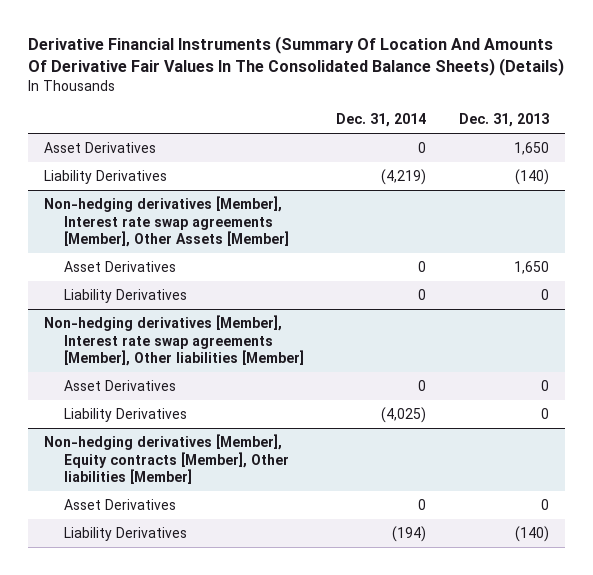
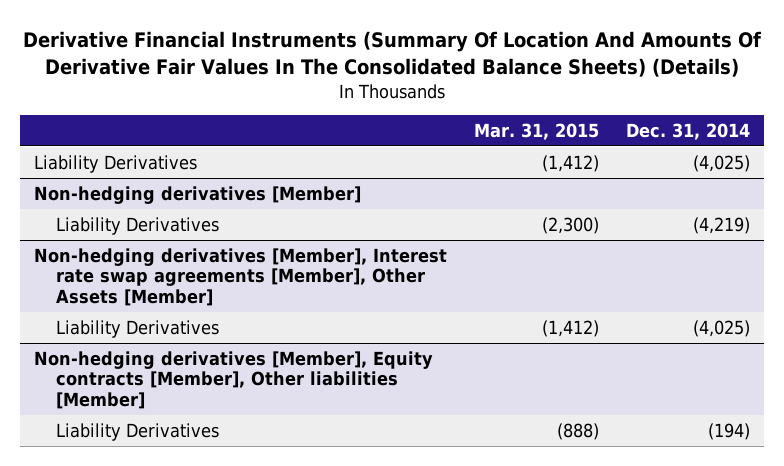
- | Dec. 31, 2014 | Dec. 31, 2013
+ | Mar. 31, 2015 | Dec. 31, 2014
- Asset Derivatives | 0 | 1,650
+ Liability Derivatives | (1,412) | (4,025)
+ Non-hedging derivatives [Member]
@ Non-hedging derivatives [Member], Interest rate swap agreements [Member], Other Assets [Member]
- Asset Derivatives | 0 | 1,650
- Liability Derivatives | 0 | 0
- Non-hedging derivatives [Member], Interest rate swap agreements [Member], Other liabilities [Member]
- Asset Derivatives | 0 | 0
@ Non-hedging derivatives [Member], Equity contracts [Member], Other liabilities [Member]
- Asset Derivatives | 0 | 0

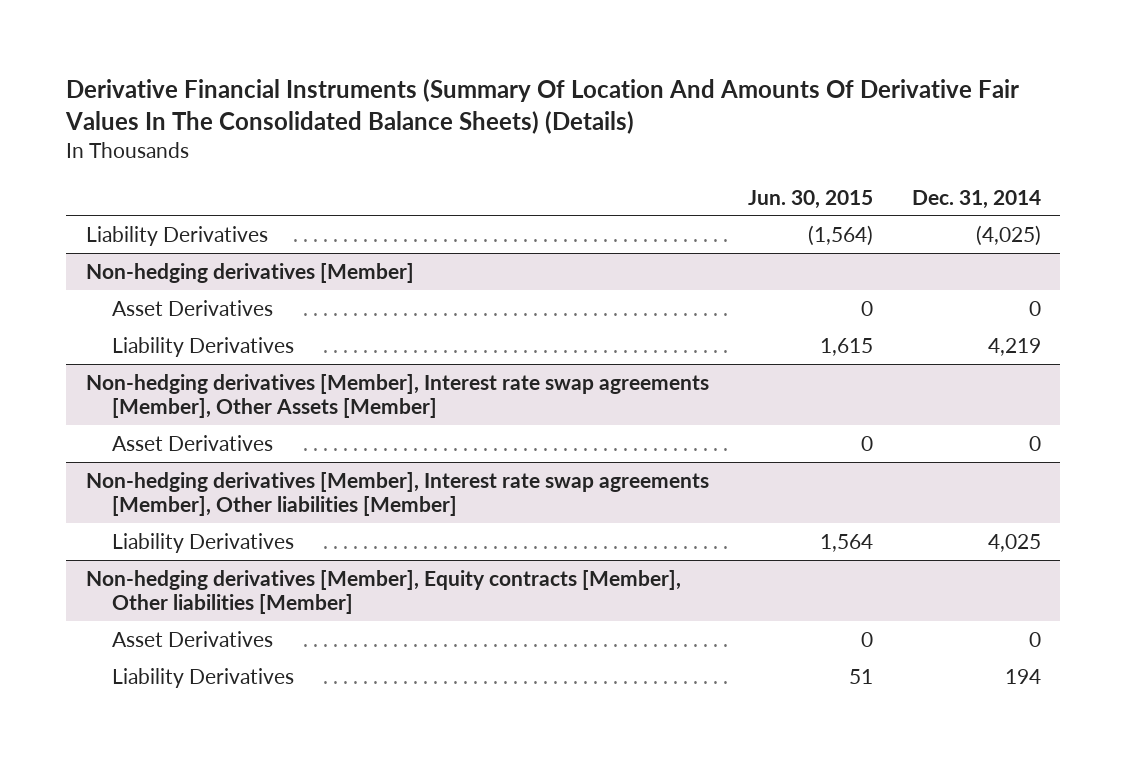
- | Mar. 31, 2015 | Dec. 31, 2014
+ | Jun. 30, 2015 | Dec. 31, 2014
@ Non-hedging derivatives [Member]
- Liability Derivatives | (2,300) | (4,219)
+ Asset Derivatives | 0 | 0
+ Liability Derivatives | 1,615 | 4,219
@ Non-hedging derivatives [Member], Interest rate swap agreements [Member], Other Assets [Member]
- Liability Derivatives | (1,412) | (4,025)
+ Asset Derivatives | 0 | 0
+ Non-hedging derivatives [Member], Interest rate swap agreements [Member], Other liabilities [Member]
+ Liability Derivatives | 1,564 | 4,025
@ Non-hedging derivatives [Member], Equity contracts [Member], Other liabilities [Member]
- Liability Derivatives | (888) | (194)
+ Asset Derivatives | 0 | 0
+ Liability Derivatives | 51 | 194

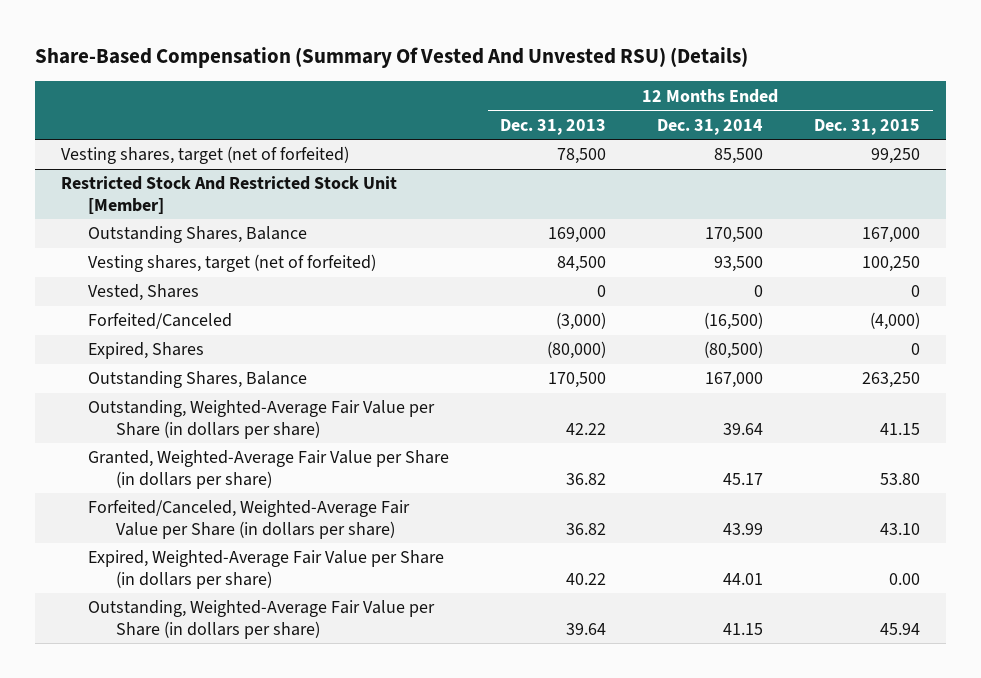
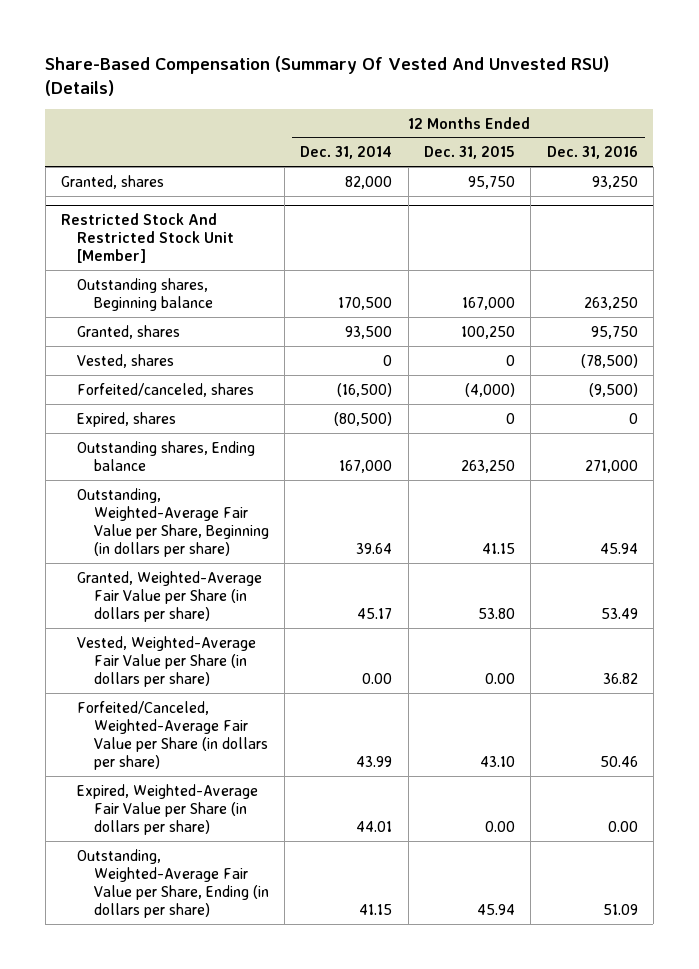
- | 12 Months Ended Dec. 31, 2013 | 12 Months Ended Dec. 31, 2014 | 12 Months Ended Dec. 31, 2015
+ | 12 Months Ended Dec. 31, 2014 | 12 Months Ended Dec. 31, 2015 | 12 Months Ended Dec. 31, 2016
- Vesting shares, target (net of forfeited) | 78,500 | 85,500 | 99,250
+ Granted, shares | 82,000 | 95,750 | 93,250
@ Restricted Stock And Restricted Stock Unit [Member]
- Outstanding Shares, Balance | 169,000 | 170,500 | 167,000
- Vesting shares, target (net of forfeited) | 84,500 | 93,500 | 100,250
- Vested, Shares | 0 | 0 | 0
- Forfeited/Canceled | (3,000) | (16,500) | (4,000)
- Expired, Shares | (80,000) | (80,500) | 0
- Outstanding Shares, Balance | 170,500 | 167,000 | 263,250
- Outstanding, Weighted-Average Fair Value per Share (in dollars per share) | 42.22 | 39.64 | 41.15
+ Outstanding shares, Beginning balance | 170,500 | 167,000 | 263,250
+ Granted, shares | 93,500 | 100,250 | 95,750
+ Vested, shares | 0 | 0 | (78,500)
+ Forfeited/canceled, shares | (16,500) | (4,000) | (9,500)
+ Expired, shares | (80,500) | 0 | 0
+ Outstanding shares, Ending balance | 167,000 | 263,250 | 271,000
+ Outstanding, Weighted-Average Fair Value per Share, Beginning (in dollars per share) | 39.64 | 41.15 | 45.94
+ Vested, Weighted-Average Fair Value per Share (in dollars per share) | 0.00 | 0.00 | 36.82
- Outstanding, Weighted-Average Fair Value per Share (in dollars per share) | 39.64 | 41.15 | 45.94
+ Outstanding, Weighted-Average Fair Value per Share, Ending (in dollars per share) | 41.15 | 45.94 | 51.09

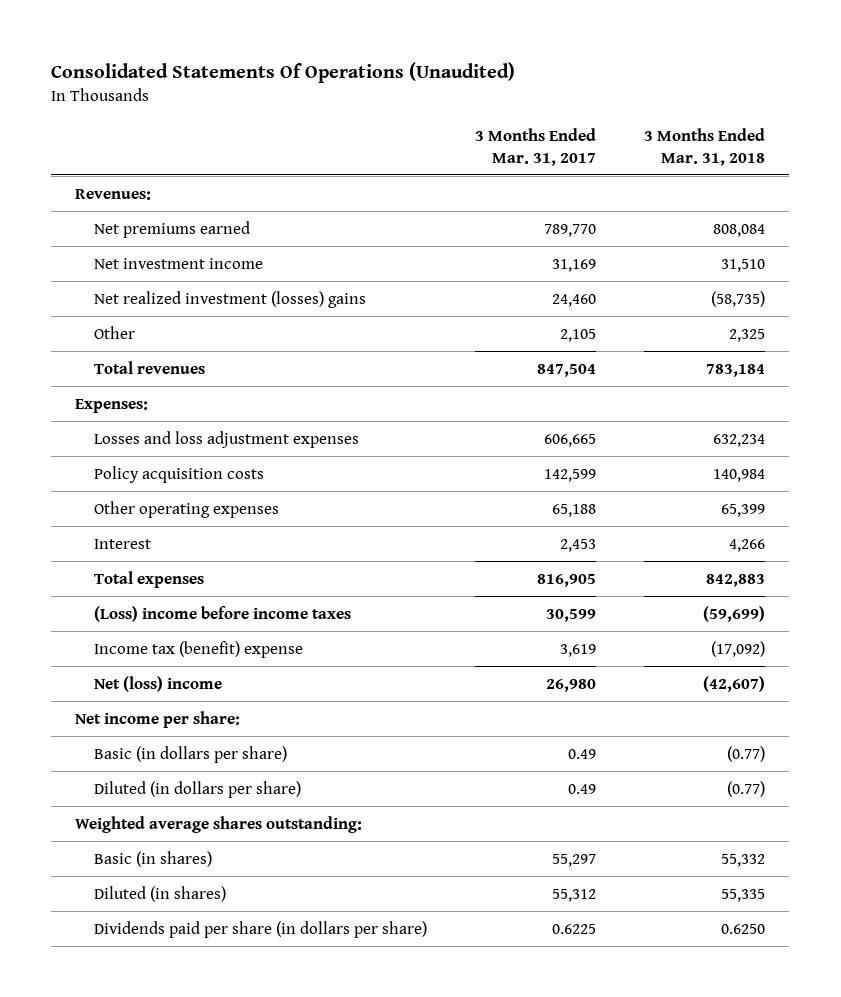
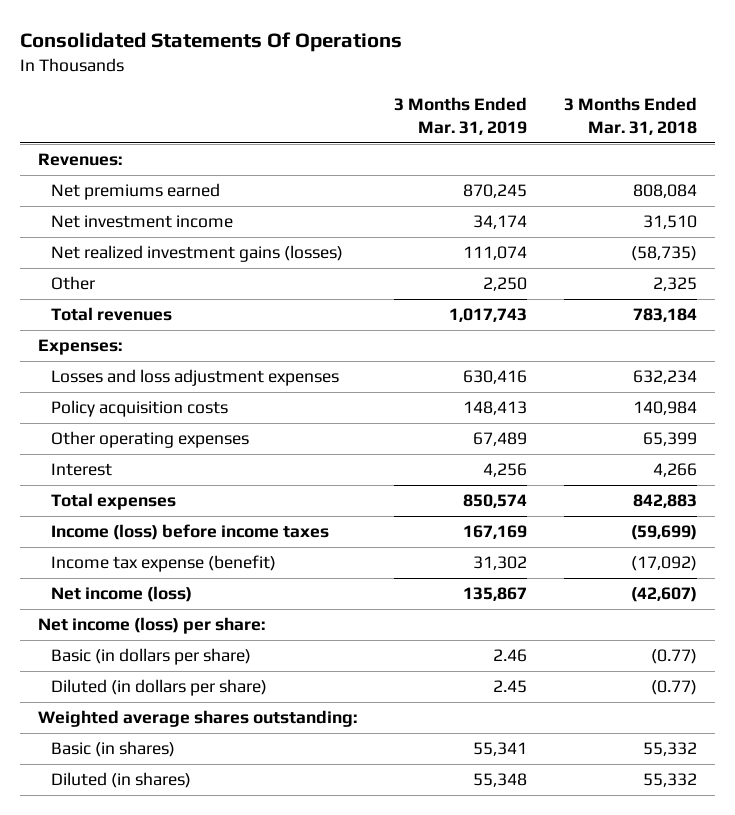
- Consolidated Statements Of Operations (Unaudited)
+ Consolidated Statements Of Operations
- | 3 Months Ended Mar. 31, 2017 | 3 Months Ended Mar. 31, 2018
+ | 3 Months Ended Mar. 31, 2019 | 3 Months Ended Mar. 31, 2018
- Net realized investment (losses) gains | 24,460 | (58,735)
+ Net realized investment gains (losses) | 111,074 | (58,735)
- (Loss) income before income taxes | 30,599 | (59,699)
- Income tax (benefit) expense | 3,619 | (17,092)
- Net (loss) income | 26,980 | (42,607)
- Net income per share:
+ Income (loss) before income taxes | 167,169 | (59,699)
+ Income tax expense (benefit) | 31,302 | (17,092)
+ Net income (loss) | 135,867 | (42,607)
+ Net income (loss) per share:
- Diluted (in shares) | 55,312 | 55,335
- Dividends paid per share (in dollars per share) | 0.6225 | 0.6250
+ Diluted (in shares) | 55,348 | 55,332

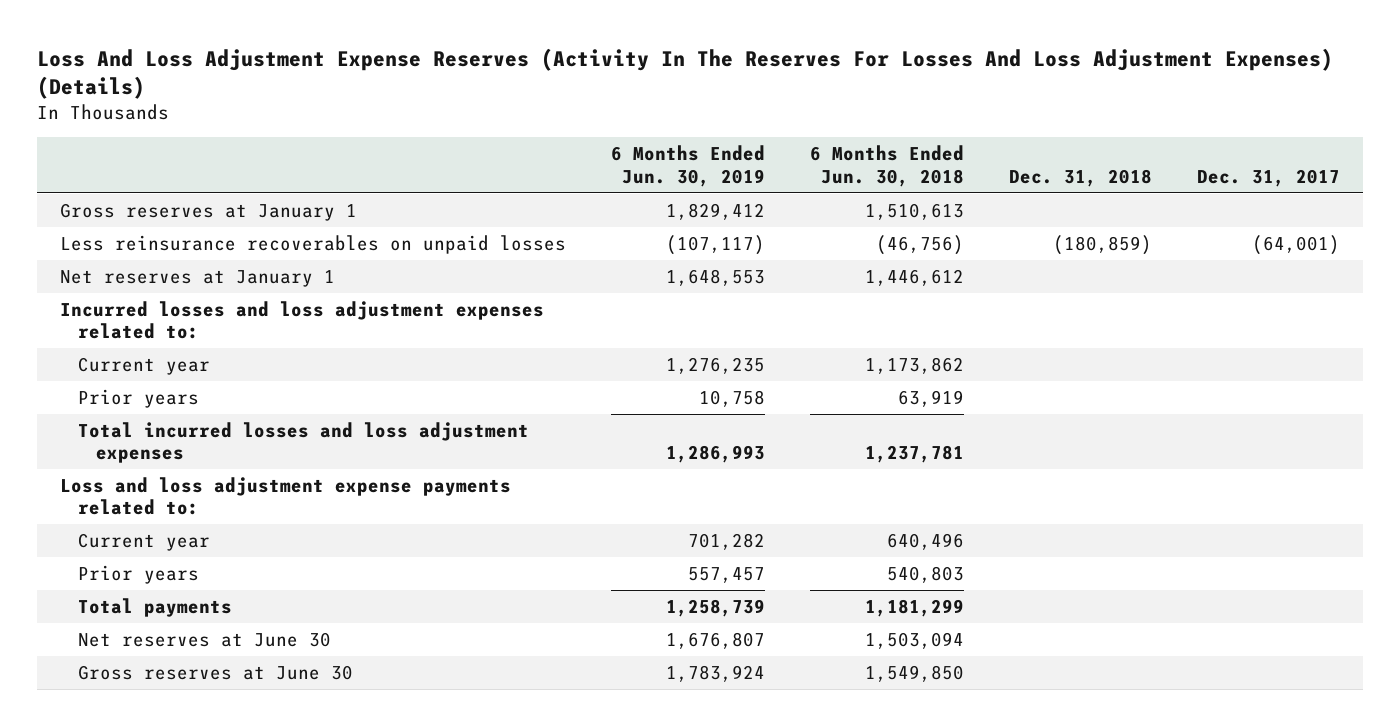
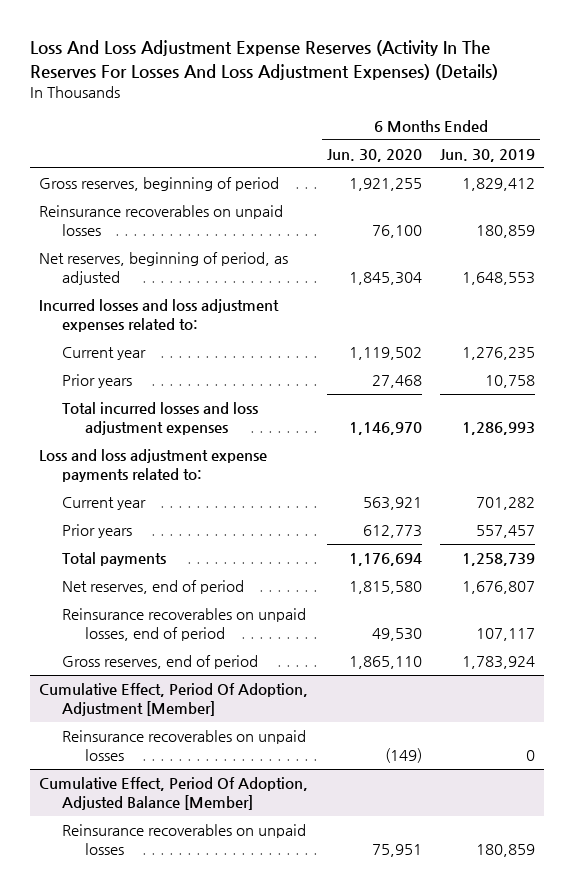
- | 6 Months Ended Jun. 30, 2019 | 6 Months Ended Jun. 30, 2018 | Dec. 31, 2018 | Dec. 31, 2017
+ | 6 Months Ended Jun. 30, 2020 | 6 Months Ended Jun. 30, 2019
- Gross reserves at January 1 | 1,829,412 | 1,510,613 | |
- Less reinsurance recoverables on unpaid losses | (107,117) | (46,756) | (180,859) | (64,001)
- Net reserves at January 1 | 1,648,553 | 1,446,612 | |
+ Gross reserves, beginning of period | 1,921,255 | 1,829,412
+ Reinsurance recoverables on unpaid losses | 76,100 | 180,859
+ Net reserves, beginning of period, as adjusted | 1,845,304 | 1,648,553
- Net reserves at June 30 | 1,676,807 | 1,503,094 | |
- Gross reserves at June 30 | 1,783,924 | 1,549,850 | |
+ Net reserves, end of period | 1,815,580 | 1,676,807
+ Reinsurance recoverables on unpaid losses, end of period | 49,530 | 107,117
+ Gross reserves, end of period | 1,865,110 | 1,783,924
+ Cumulative Effect, Period Of Adoption, Adjustment [Member]
+ Reinsurance recoverables on unpaid losses | (149) | 0
+ Cumulative Effect, Period Of Adoption, Adjusted Balance [Member]
+ Reinsurance recoverables on unpaid losses | 75,951 | 180,859

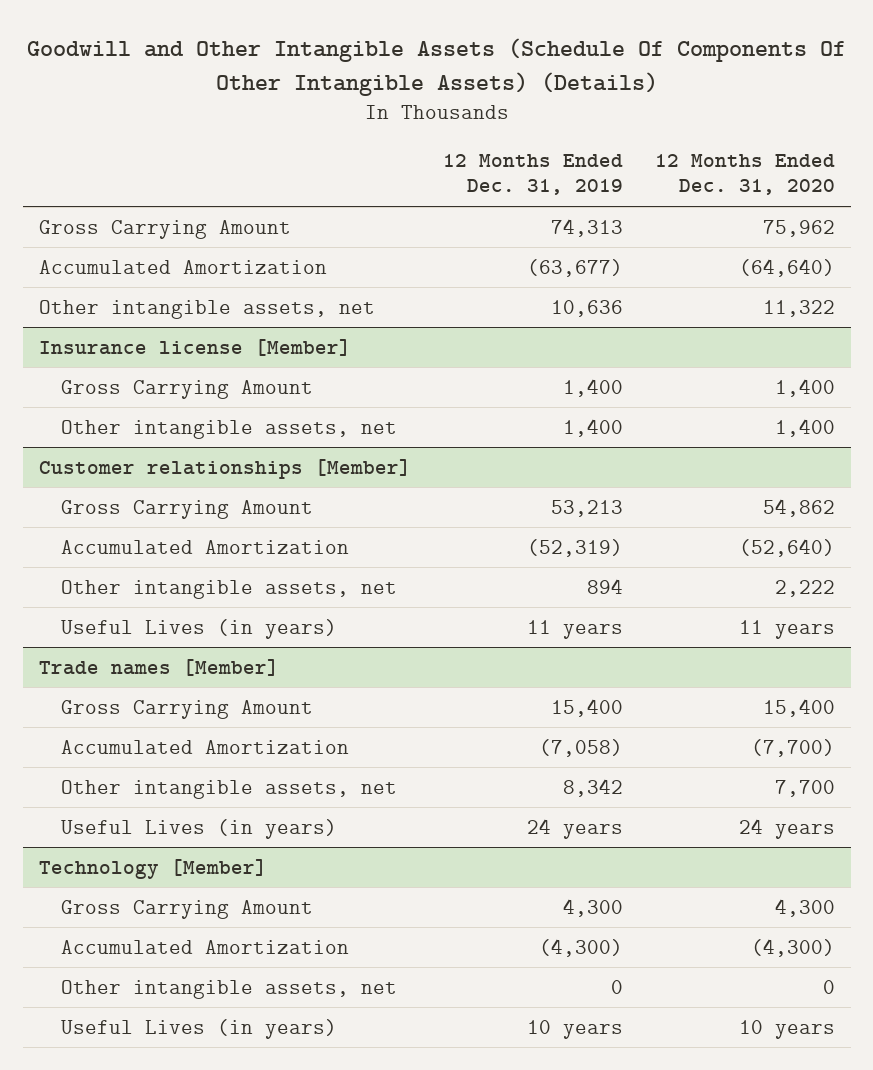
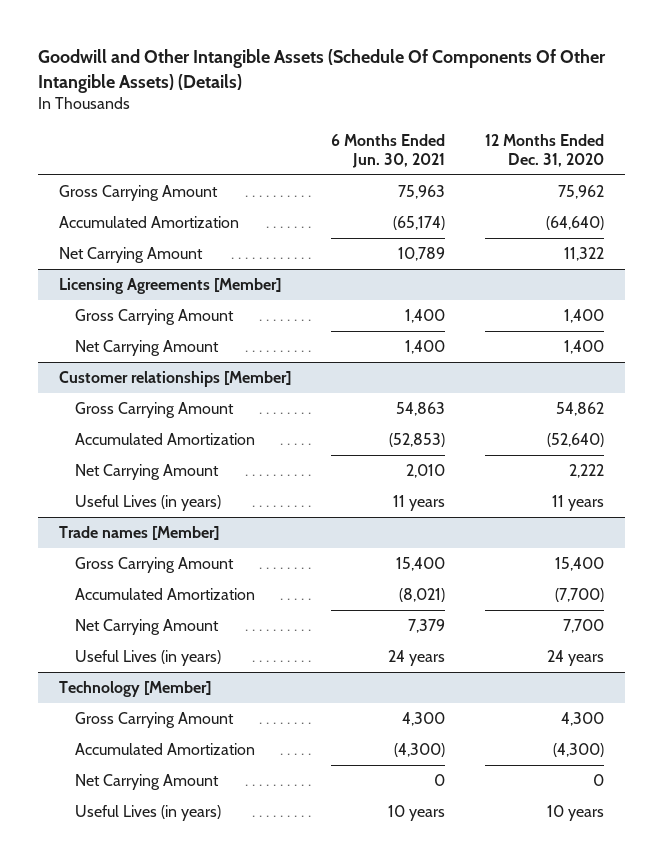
- | 12 Months Ended Dec. 31, 2019 | 12 Months Ended Dec. 31, 2020
+ | 6 Months Ended Jun. 30, 2021 | 12 Months Ended Dec. 31, 2020
- Other intangible assets, net | 10,636 | 11,322
- Insurance license [Member]
+ Net Carrying Amount | 10,789 | 11,322
+ Licensing Agreements [Member]
- Other intangible assets, net | 1,400 | 1,400
+ Net Carrying Amount | 1,400 | 1,400
@ Customer relationships [Member]
- Other intangible assets, net | 894 | 2,222
+ Net Carrying Amount | 2,010 | 2,222
@ Trade names [Member]
- Other intangible assets, net | 8,342 | 7,700
+ Net Carrying Amount | 7,379 | 7,700
@ Technology [Member]
- Other intangible assets, net | 0 | 0
+ Net Carrying Amount | 0 | 0

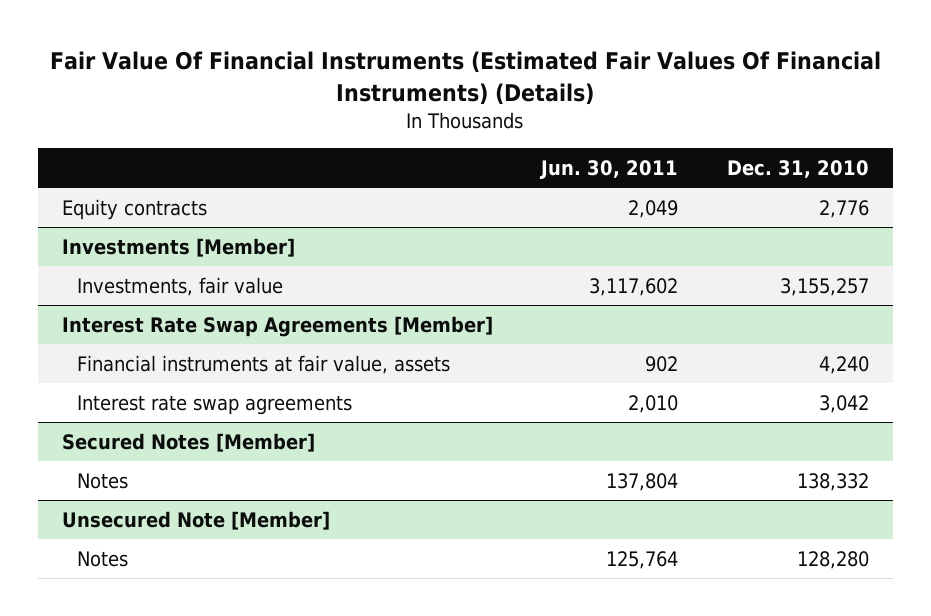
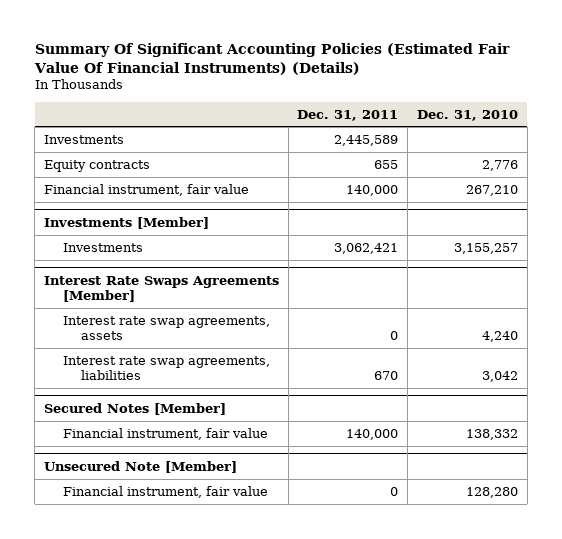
- Fair Value Of Financial Instruments (Estimated Fair Values Of Financial Instruments) (Details)
+ Summary Of Significant Accounting Policies (Estimated Fair Value Of Financial Instruments) (Details)
- | Jun. 30, 2011 | Dec. 31, 2010
+ | Dec. 31, 2011 | Dec. 31, 2010
+ Investments | 2,445,589 |
+ Financial instrument, fair value | 140,000 | 267,210
@ Investments [Member]
- Investments, fair value | 3,117,602 | 3,155,257
- Interest Rate Swap Agreements [Member]
- Financial instruments at fair value, assets | 902 | 4,240
- Interest rate swap agreements | 2,010 | 3,042
@ Investments [Member]
+ Investments | 3,062,421 | 3,155,257
+ Interest Rate Swaps Agreements [Member]
+ Interest rate swap agreements, assets | 0 | 4,240
+ Interest rate swap agreements, liabilities | 670 | 3,042
@ Secured Notes [Member]
- Notes | 137,804 | 138,332
+ Financial instrument, fair value | 140,000 | 138,332
@ Unsecured Note [Member]
- Notes | 125,764 | 128,280
+ Financial instrument, fair value | 0 | 128,280

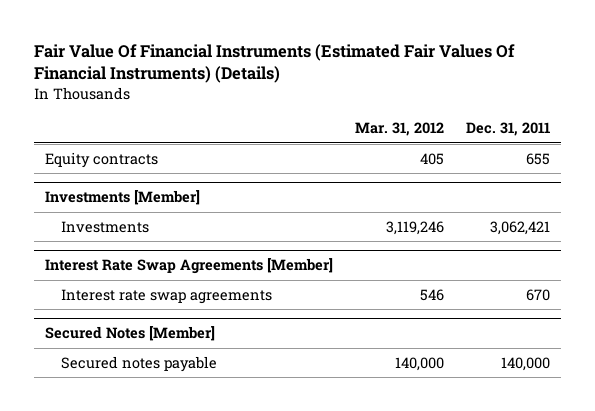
- Summary Of Significant Accounting Policies (Estimated Fair Value Of Financial Instruments) (Details)
+ Fair Value Of Financial Instruments (Estimated Fair Values Of Financial Instruments) (Details)
- | Dec. 31, 2011 | Dec. 31, 2010
+ | Mar. 31, 2012 | Dec. 31, 2011
- Investments | 2,445,589 |
- Financial instrument, fair value | 140,000 | 267,210
- Interest Rate Swaps Agreements [Member]
- Interest rate swap agreements, assets | 0 | 4,240
- Interest rate swap agreements, liabilities | 670 | 3,042
+ Interest Rate Swap Agreements [Member]
+ Interest rate swap agreements | 546 | 670
@ Secured Notes [Member]
- Financial instrument, fair value | 140,000 | 138,332
- Unsecured Note [Member]
- Financial instrument, fair value | 0 | 128,280
@ Secured Notes [Member]
+ Secured notes payable | 140,000 | 140,000

